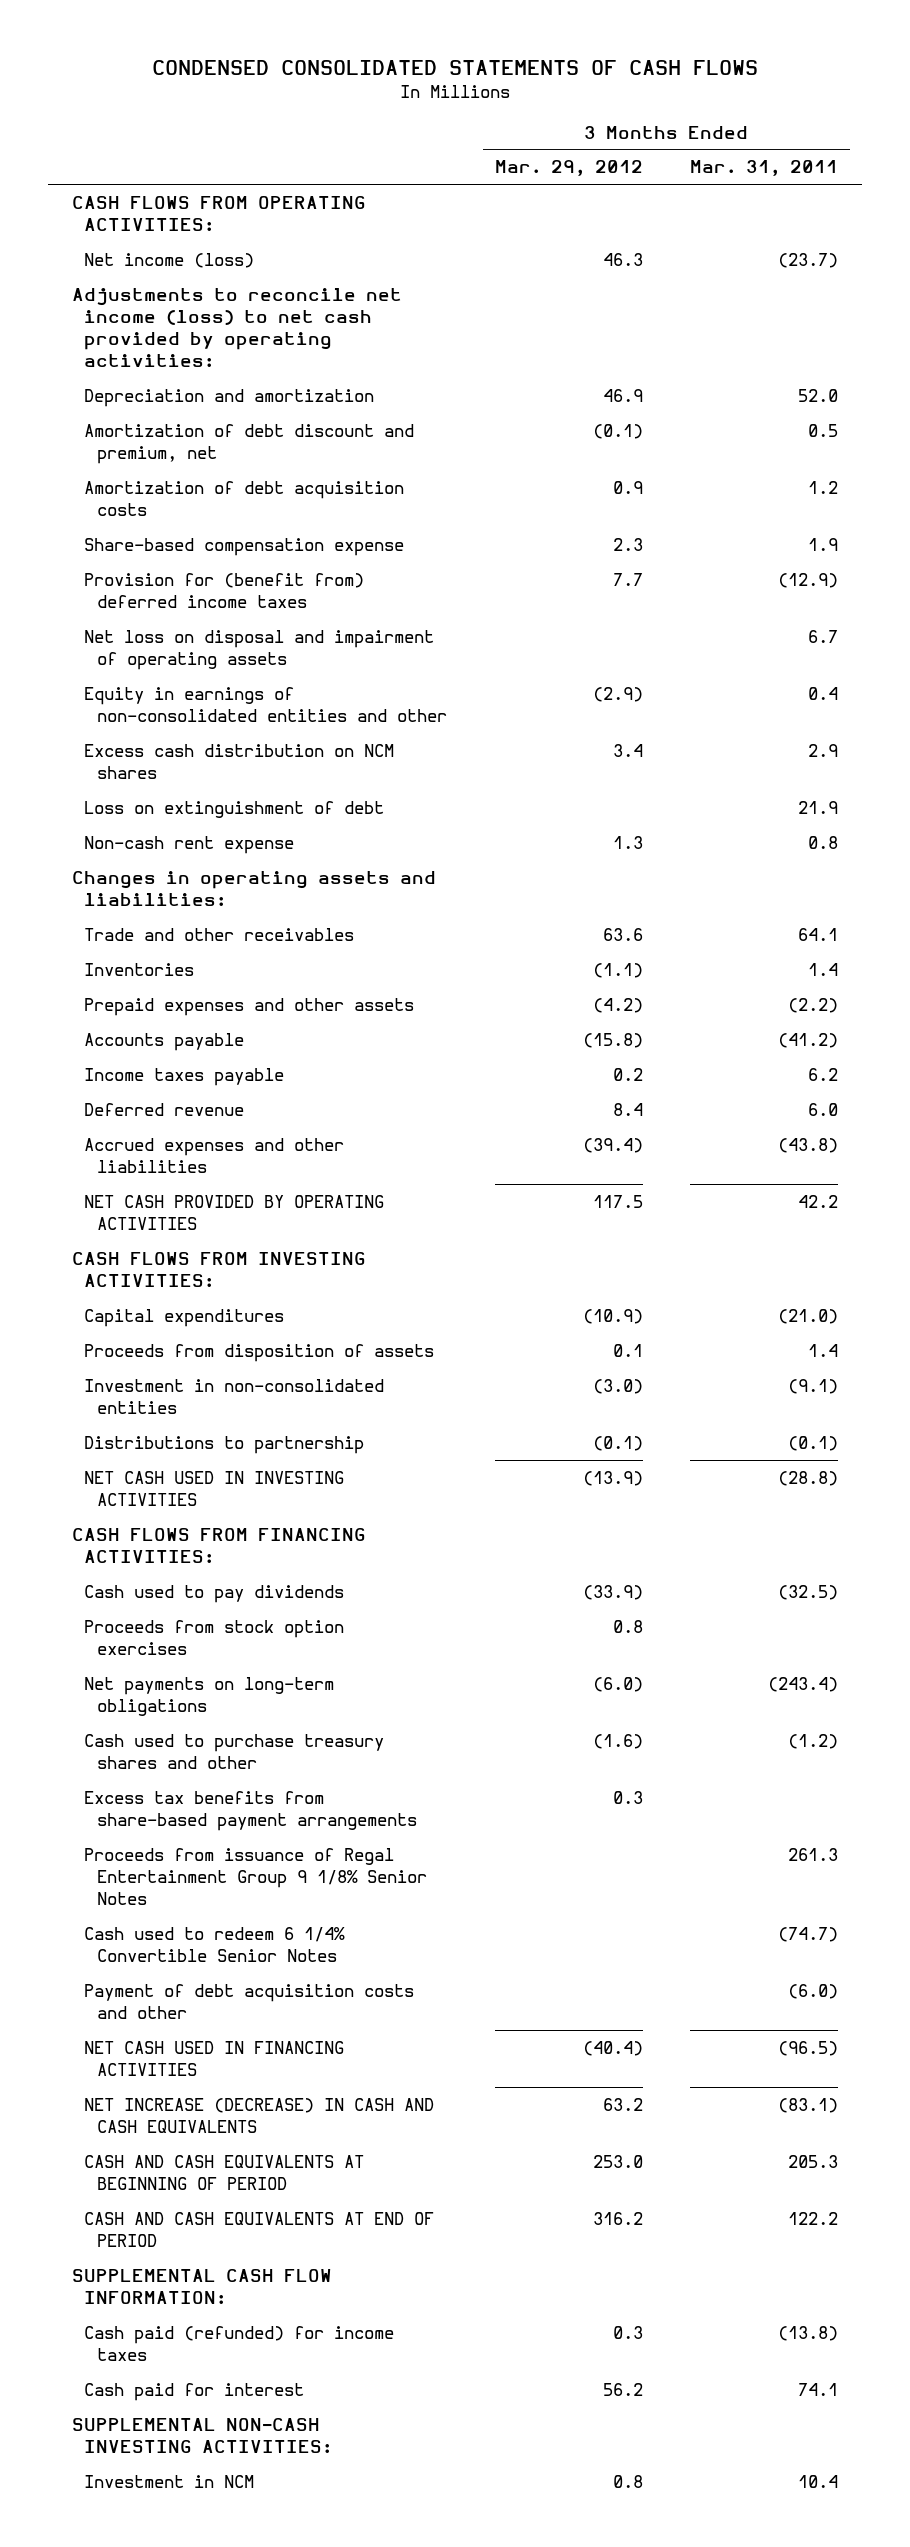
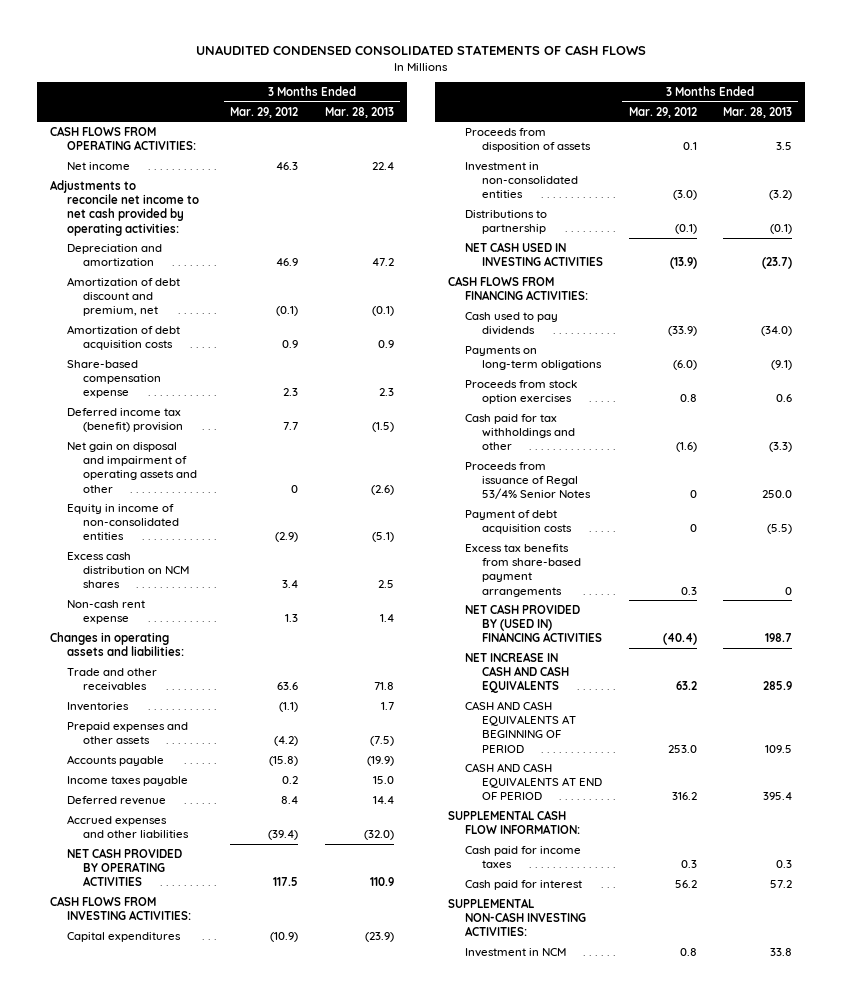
- CONDENSED CONSOLIDATED STATEMENTS OF CASH FLOWS
+ UNAUDITED CONDENSED CONSOLIDATED STATEMENTS OF CASH FLOWS
- | 3 Months Ended Mar. 29, 2012 | 3 Months Ended Mar. 31, 2011
+ | 3 Months Ended Mar. 29, 2012 | 3 Months Ended Mar. 28, 2013
- Net income (loss) | 46.3 | (23.7)
- Adjustments to reconcile net income (loss) to net cash provided by operating activities:
+ Net income | 46.3 | 22.4
+ Adjustments to reconcile net income to net cash provided by operating activities:
- Provision for (benefit from) deferred income taxes | 7.7 | (12.9)
- Net loss on disposal and impairment of operating assets | | 6.7
- Equity in earnings of non-consolidated entities and other | (2.9) | 0.4
+ Deferred income tax (benefit) provision | 7.7 | (1.5)
+ Net gain on disposal and impairment of operating assets and other | 0 | (2.6)
+ Equity in income of non-consolidated entities | (2.9) | (5.1)
- Loss on extinguishment of debt | | 21.9
+ Payments on long-term obligations | (6.0) | (9.1)
- Net payments on long-term obligations | (6.0) | (243.4)
- Cash used to purchase treasury shares and other | (1.6) | (1.2)
+ Cash paid for tax withholdings and other | (1.6) | (3.3)
+ Proceeds from issuance of Regal 53/4% Senior Notes | 0 | 250.0
+ Payment of debt acquisition costs | 0 | (5.5)
- Proceeds from issuance of Regal Entertainment Group 9 1/8% Senior Notes | | 261.3
- Cash used to redeem 6 1/4% Convertible Senior Notes | | (74.7)
- Payment of debt acquisition costs and other | | (6.0)
- NET CASH USED IN FINANCING ACTIVITIES | (40.4) | (96.5)
- NET INCREASE (DECREASE) IN CASH AND CASH EQUIVALENTS | 63.2 | (83.1)
+ NET CASH PROVIDED BY (USED IN) FINANCING ACTIVITIES | (40.4) | 198.7
+ NET INCREASE IN CASH AND CASH EQUIVALENTS | 63.2 | 285.9
- Cash paid (refunded) for income taxes | 0.3 | (13.8)
+ Cash paid for income taxes | 0.3 | 0.3

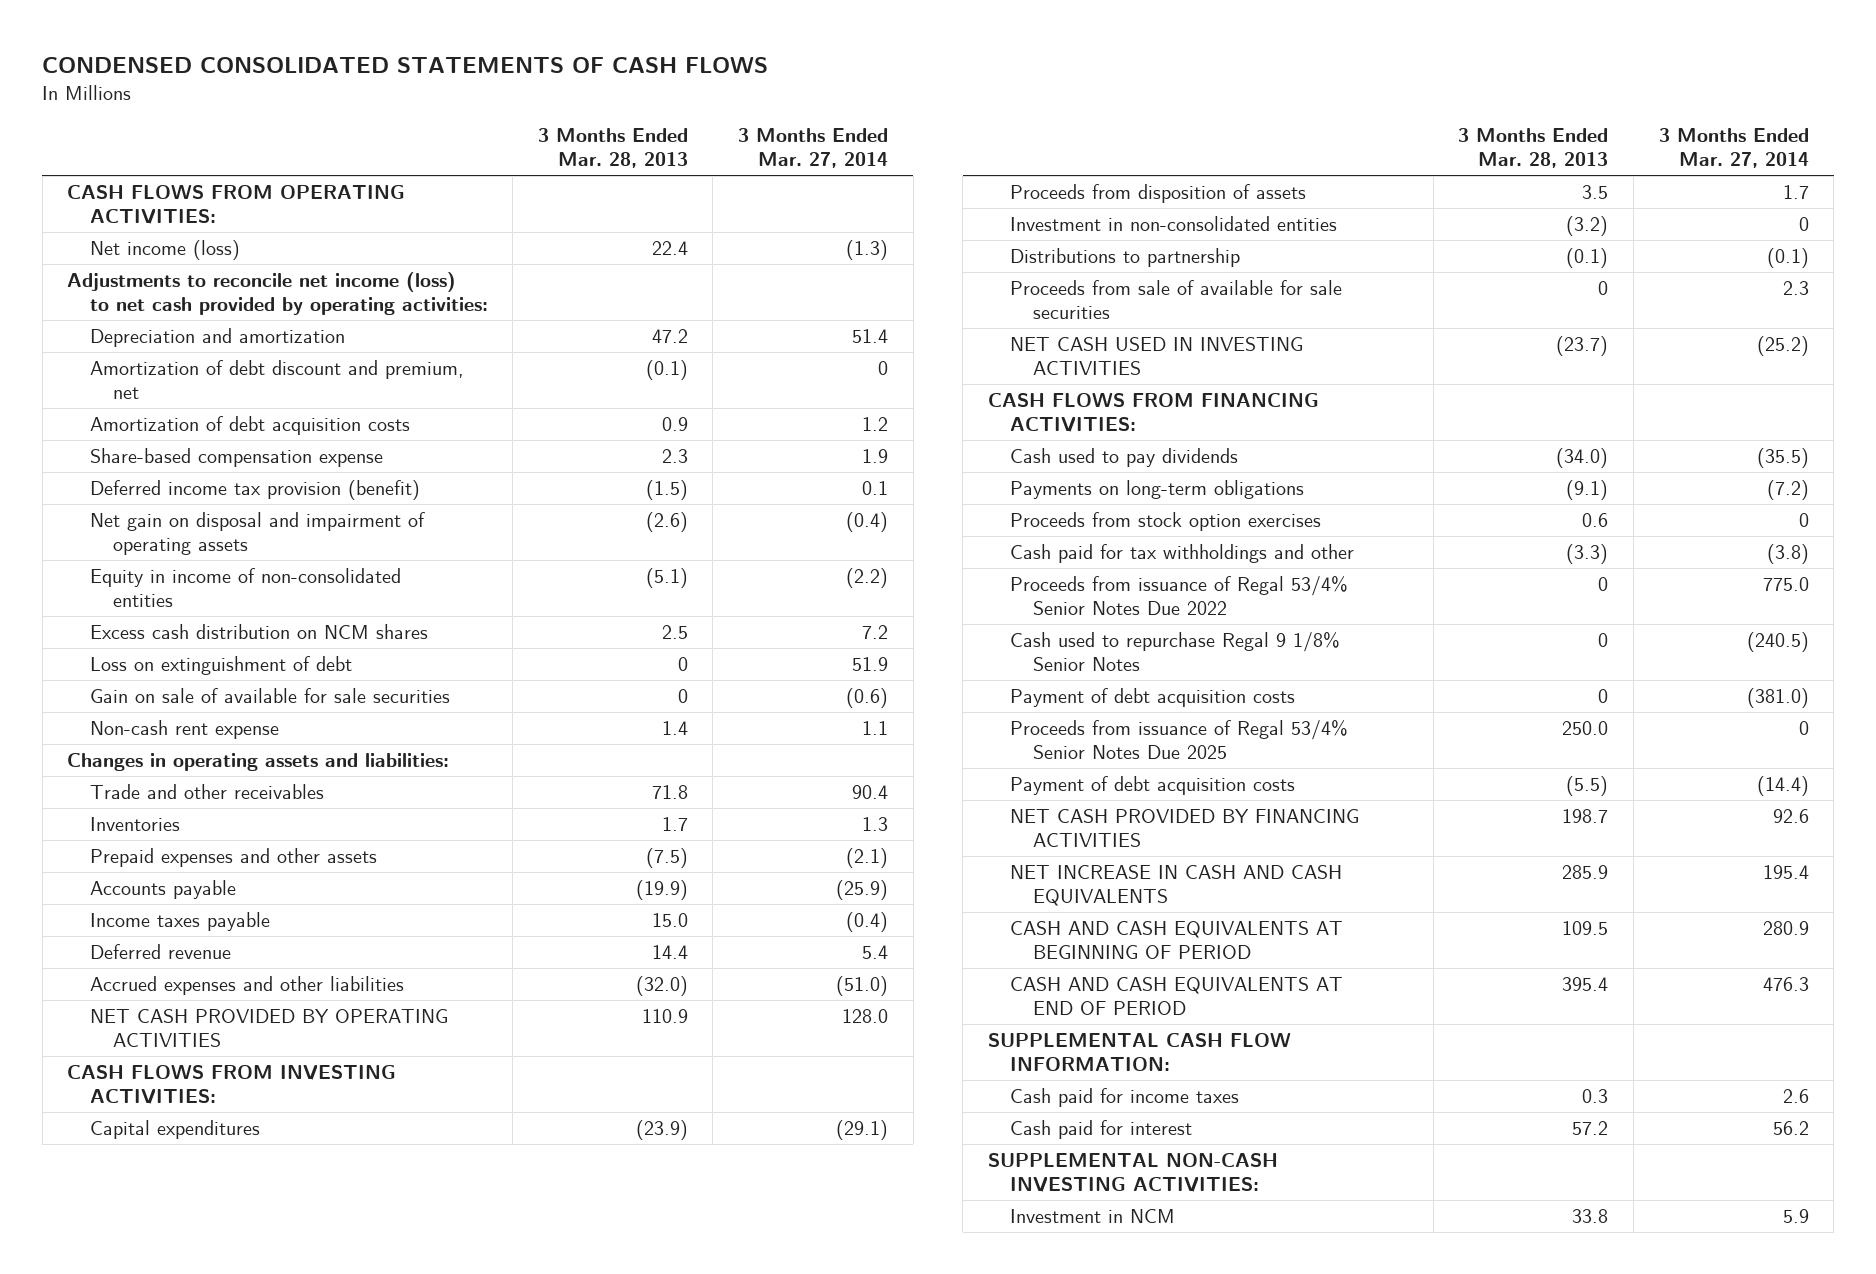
- UNAUDITED CONDENSED CONSOLIDATED STATEMENTS OF CASH FLOWS
+ CONDENSED CONSOLIDATED STATEMENTS OF CASH FLOWS
- | 3 Months Ended Mar. 29, 2012 | 3 Months Ended Mar. 28, 2013
+ | 3 Months Ended Mar. 28, 2013 | 3 Months Ended Mar. 27, 2014
- Net income | 46.3 | 22.4
- Adjustments to reconcile net income to net cash provided by operating activities:
+ Net income (loss) | 22.4 | (1.3)
+ Adjustments to reconcile net income (loss) to net cash provided by operating activities:
- Deferred income tax (benefit) provision | 7.7 | (1.5)
- Net gain on disposal and impairment of operating assets and other | 0 | (2.6)
+ Deferred income tax provision (benefit) | (1.5) | 0.1
+ Net gain on disposal and impairment of operating assets | (2.6) | (0.4)
+ Loss on extinguishment of debt | 0 | 51.9
+ Gain on sale of available for sale securities | 0 | (0.6)
+ Proceeds from sale of available for sale securities | 0 | 2.3
- Proceeds from issuance of Regal 53/4% Senior Notes | 0 | 250.0
+ Proceeds from issuance of Regal 53/4% Senior Notes Due 2022 | 0 | 775.0
+ Cash used to repurchase Regal 9 1/8% Senior Notes | 0 | (240.5)
+ Payment of debt acquisition costs | 0 | (381.0)
+ Proceeds from issuance of Regal 53/4% Senior Notes Due 2025 | 250.0 | 0
- Excess tax benefits from share-based payment arrangements | 0.3 | 0
- NET CASH PROVIDED BY (USED IN) FINANCING ACTIVITIES | (40.4) | 198.7
+ NET CASH PROVIDED BY FINANCING ACTIVITIES | 198.7 | 92.6

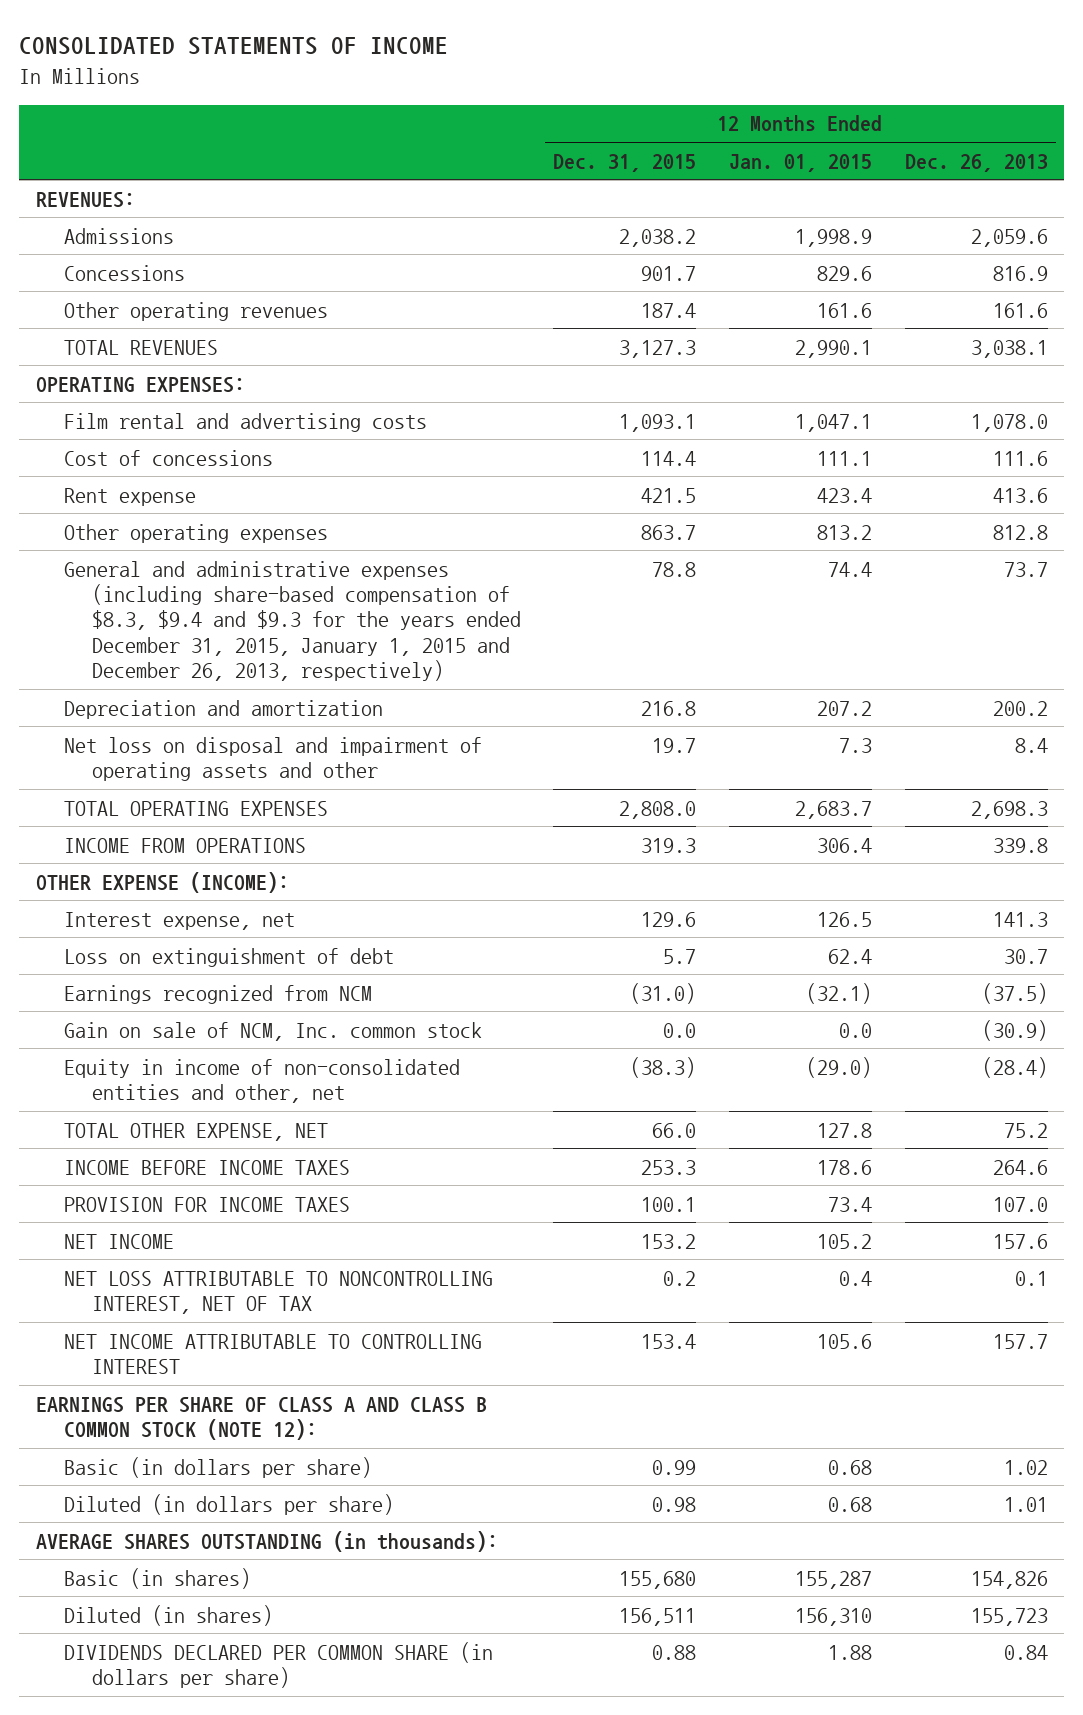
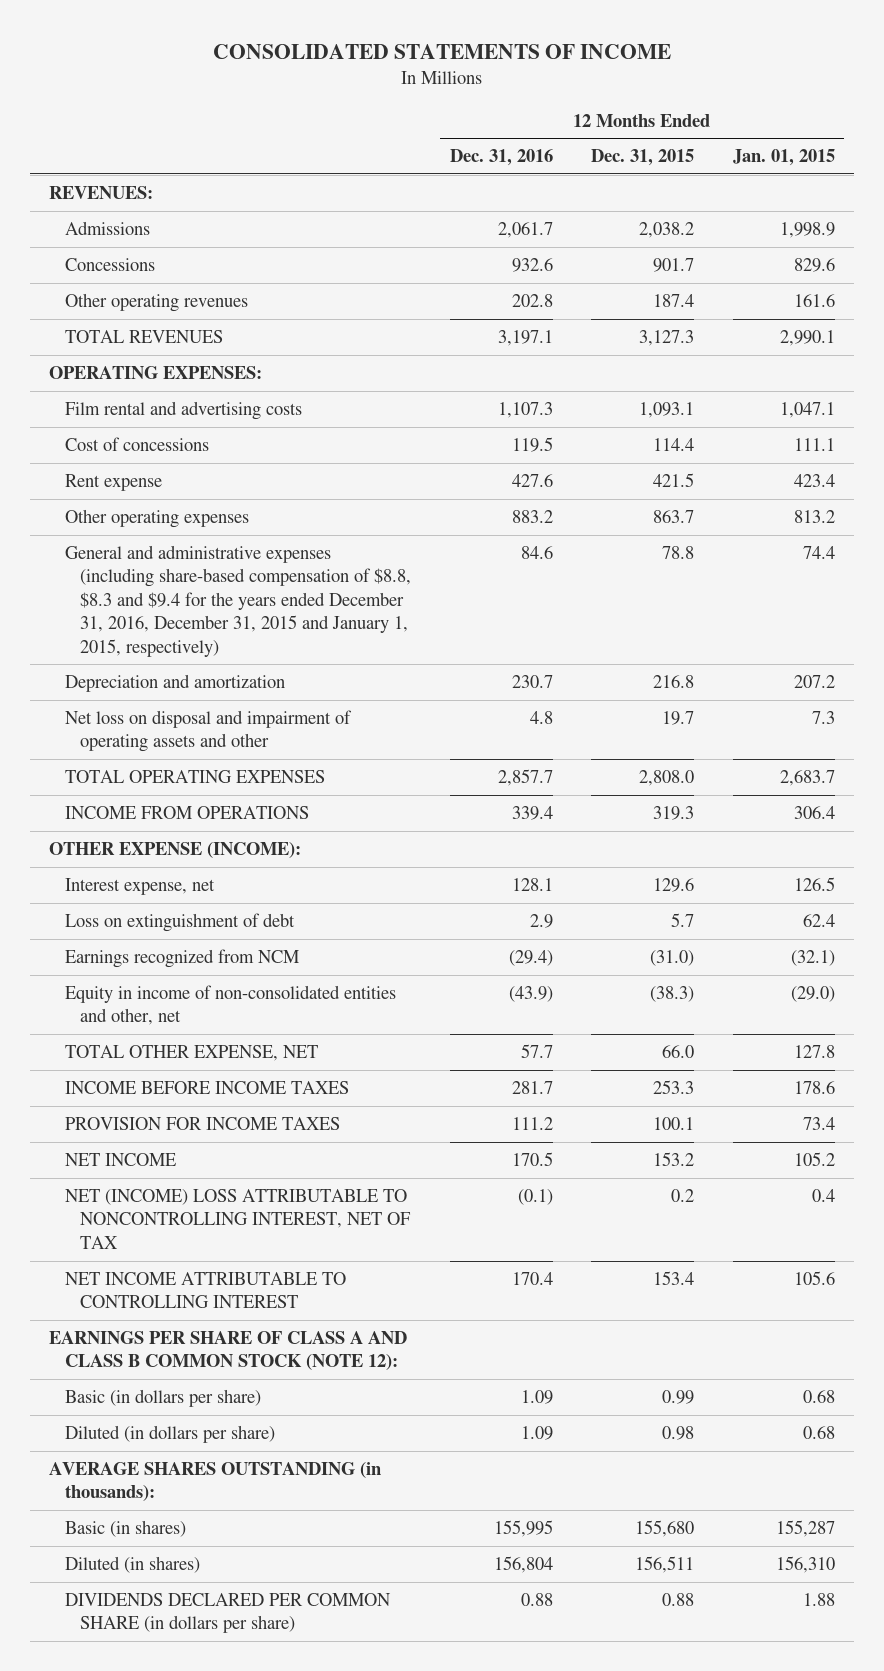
- | 12 Months Ended Dec. 31, 2015 | 12 Months Ended Jan. 01, 2015 | 12 Months Ended Dec. 26, 2013
+ | 12 Months Ended Dec. 31, 2016 | 12 Months Ended Dec. 31, 2015 | 12 Months Ended Jan. 01, 2015
- General and administrative expenses (including share-based compensation of $8.3, $9.4 and $9.3 for the years ended December 31, 2015, January 1, 2015 and December 26, 2013, respectively) | 78.8 | 74.4 | 73.7
+ General and administrative expenses (including share-based compensation of $8.8, $8.3 and $9.4 for the years ended December 31, 2016, December 31, 2015 and January 1, 2015, respectively) | 84.6 | 78.8 | 74.4
- Gain on sale of NCM, Inc. common stock | 0.0 | 0.0 | (30.9)
- NET LOSS ATTRIBUTABLE TO NONCONTROLLING INTEREST, NET OF TAX | 0.2 | 0.4 | 0.1
+ NET (INCOME) LOSS ATTRIBUTABLE TO NONCONTROLLING INTEREST, NET OF TAX | (0.1) | 0.2 | 0.4

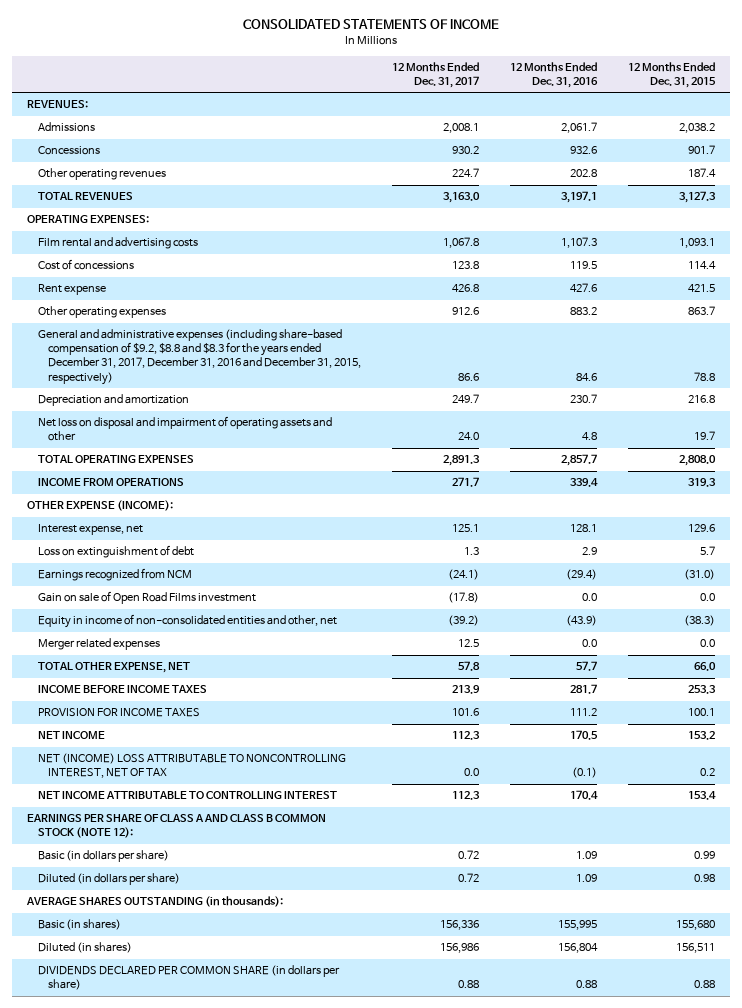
- | 12 Months Ended Dec. 31, 2016 | 12 Months Ended Dec. 31, 2015 | 12 Months Ended Jan. 01, 2015
+ | 12 Months Ended Dec. 31, 2017 | 12 Months Ended Dec. 31, 2016 | 12 Months Ended Dec. 31, 2015
- General and administrative expenses (including share-based compensation of $8.8, $8.3 and $9.4 for the years ended December 31, 2016, December 31, 2015 and January 1, 2015, respectively) | 84.6 | 78.8 | 74.4
+ General and administrative expenses (including share-based compensation of $9.2, $8.8 and $8.3 for the years ended December 31, 2017, December 31, 2016 and December 31, 2015, respectively) | 86.6 | 84.6 | 78.8
+ Gain on sale of Open Road Films investment | (17.8) | 0.0 | 0.0
+ Merger related expenses | 12.5 | 0.0 | 0.0

